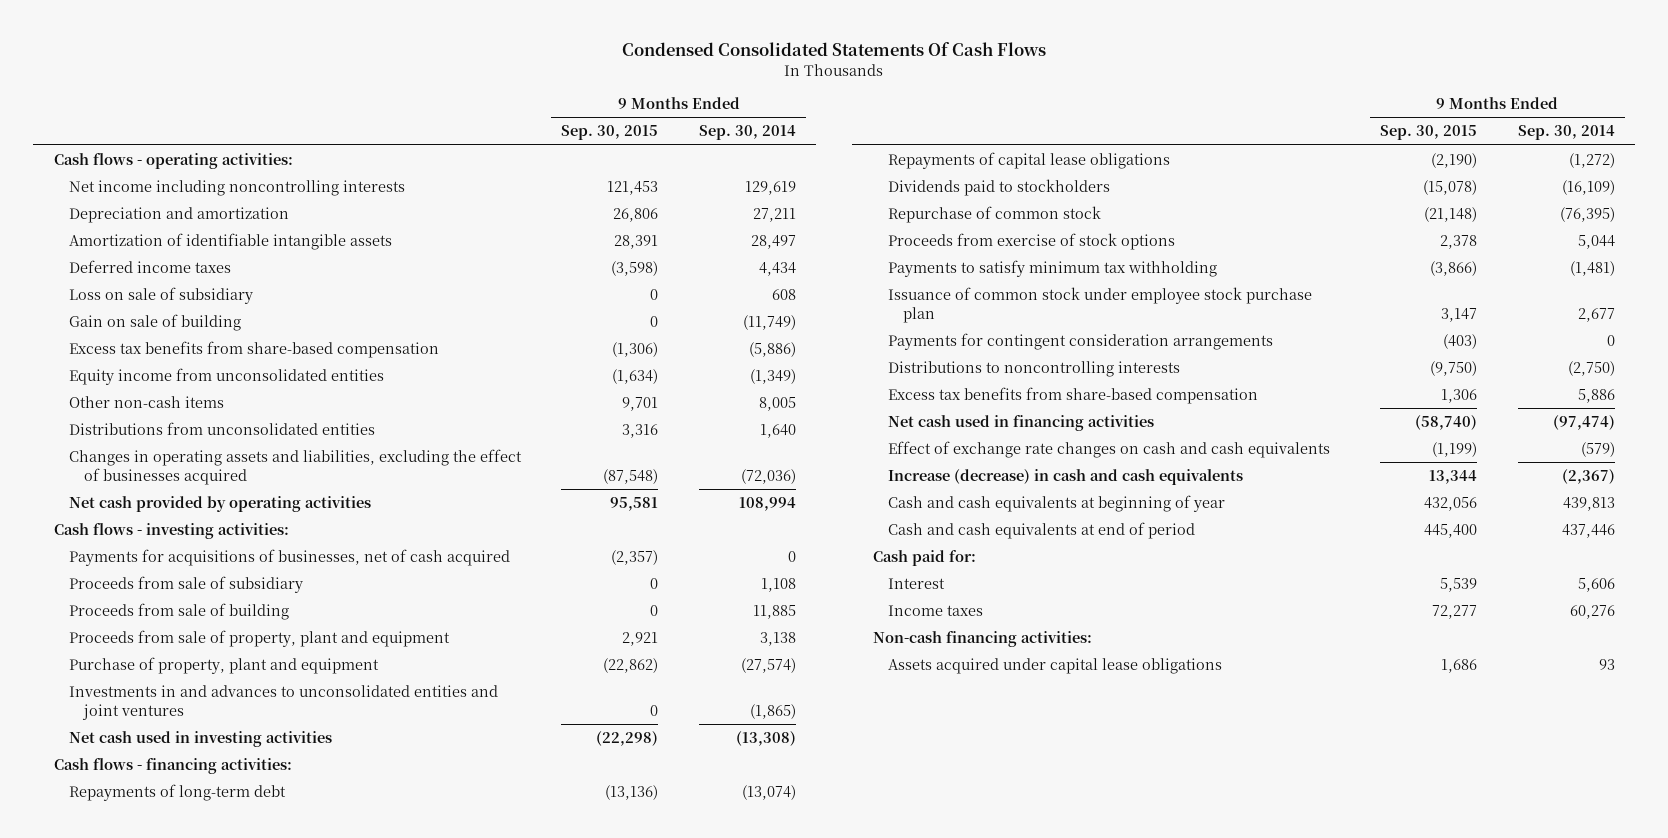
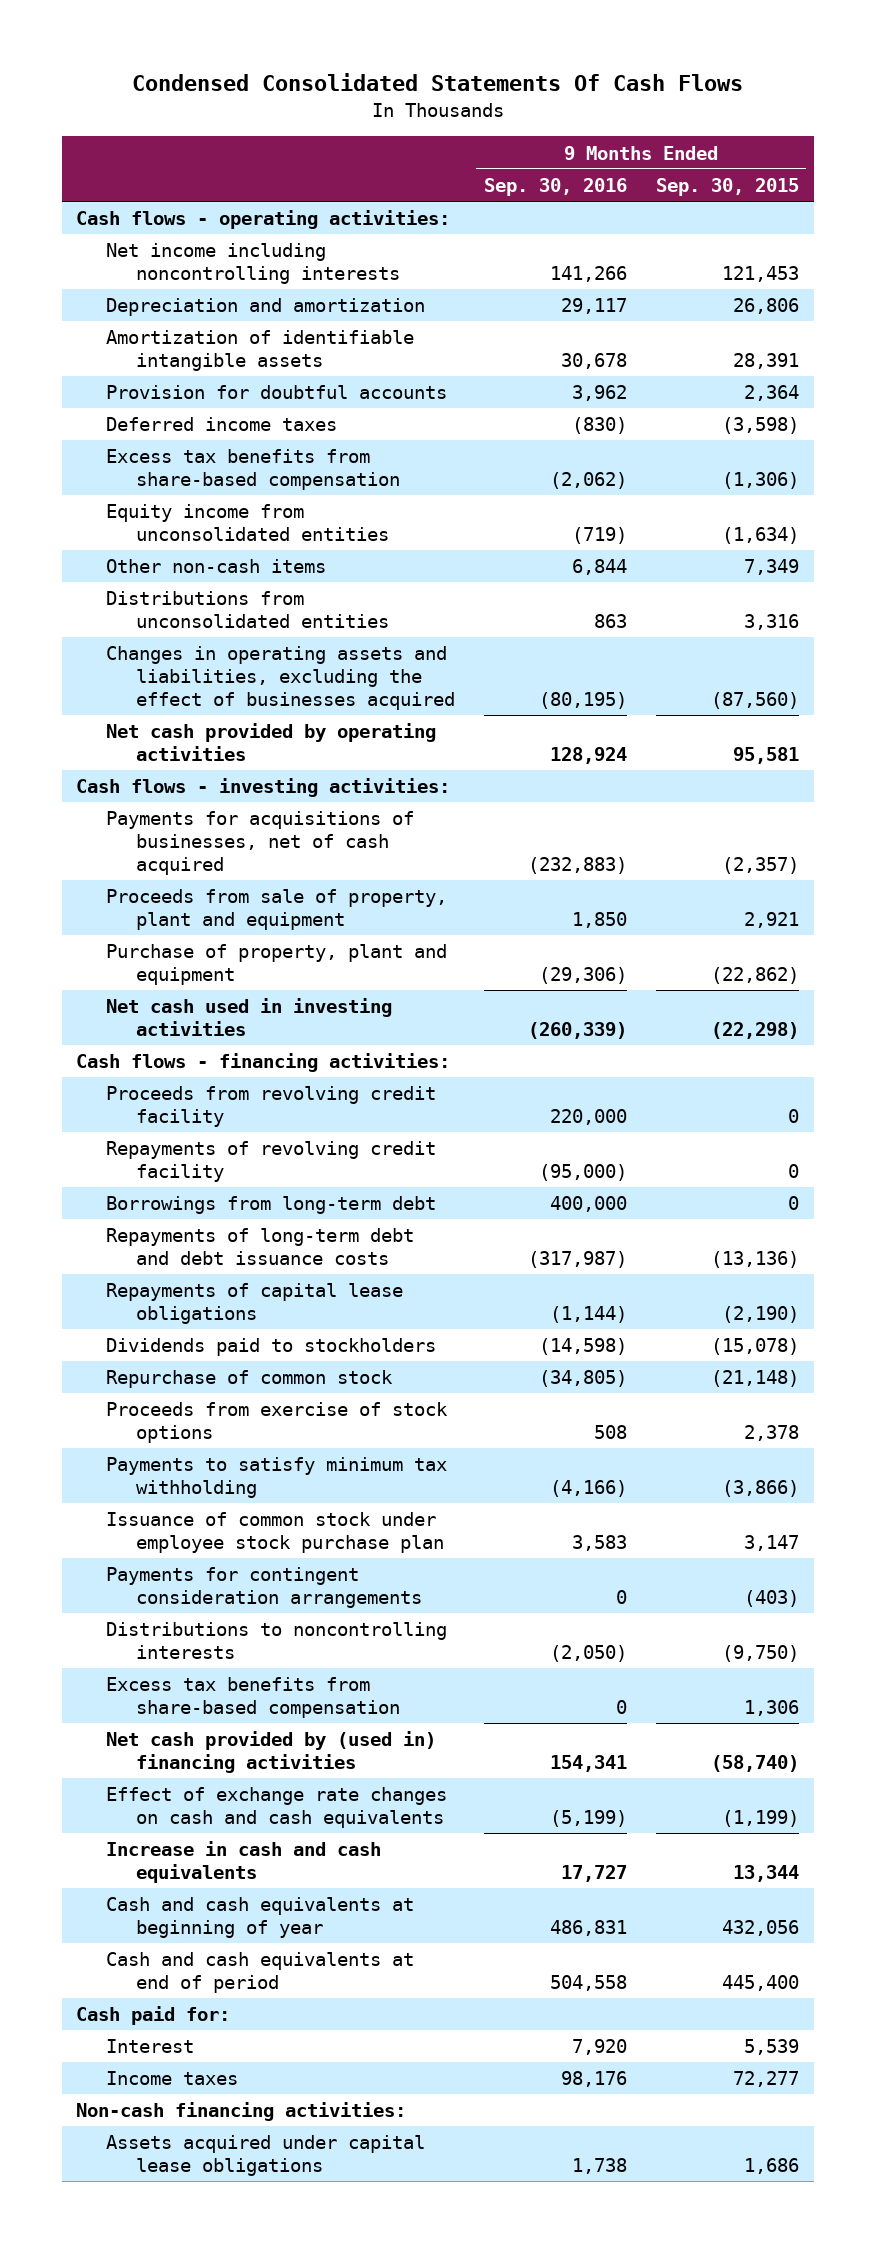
- | 9 Months Ended Sep. 30, 2015 | 9 Months Ended Sep. 30, 2014
+ | 9 Months Ended Sep. 30, 2016 | 9 Months Ended Sep. 30, 2015
+ Provision for doubtful accounts | 3,962 | 2,364
- Loss on sale of subsidiary | 0 | 608
- Gain on sale of building | 0 | (11,749)
- Other non-cash items | 9,701 | 8,005
+ Other non-cash items | 6,844 | 7,349
- Changes in operating assets and liabilities, excluding the effect of businesses acquired | (87,548) | (72,036)
+ Changes in operating assets and liabilities, excluding the effect of businesses acquired | (80,195) | (87,560)
- Proceeds from sale of subsidiary | 0 | 1,108
- Proceeds from sale of building | 0 | 11,885
- Investments in and advances to unconsolidated entities and joint ventures | 0 | (1,865)
- Repayments of long-term debt | (13,136) | (13,074)
+ Proceeds from revolving credit facility | 220,000 | 0
+ Repayments of revolving credit facility | (95,000) | 0
+ Borrowings from long-term debt | 400,000 | 0
+ Repayments of long-term debt and debt issuance costs | (317,987) | (13,136)
- Net cash used in financing activities | (58,740) | (97,474)
+ Net cash provided by (used in) financing activities | 154,341 | (58,740)
- Increase (decrease) in cash and cash equivalents | 13,344 | (2,367)
+ Increase in cash and cash equivalents | 17,727 | 13,344

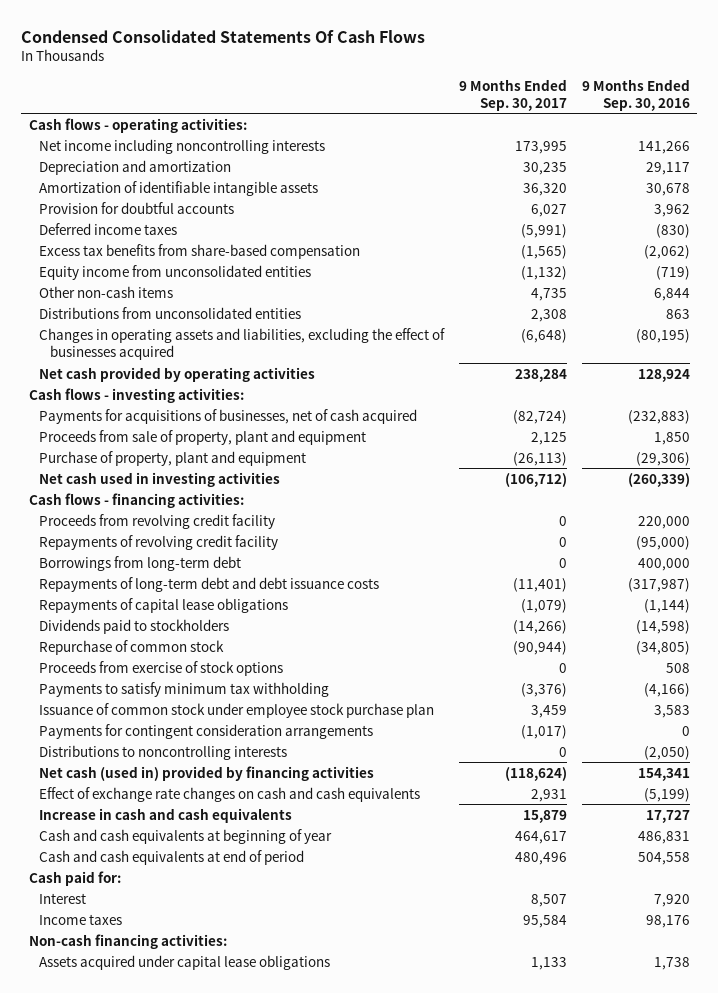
- | 9 Months Ended Sep. 30, 2016 | 9 Months Ended Sep. 30, 2015
+ | 9 Months Ended Sep. 30, 2017 | 9 Months Ended Sep. 30, 2016
- Excess tax benefits from share-based compensation | 0 | 1,306
- Net cash provided by (used in) financing activities | 154,341 | (58,740)
+ Net cash (used in) provided by financing activities | (118,624) | 154,341

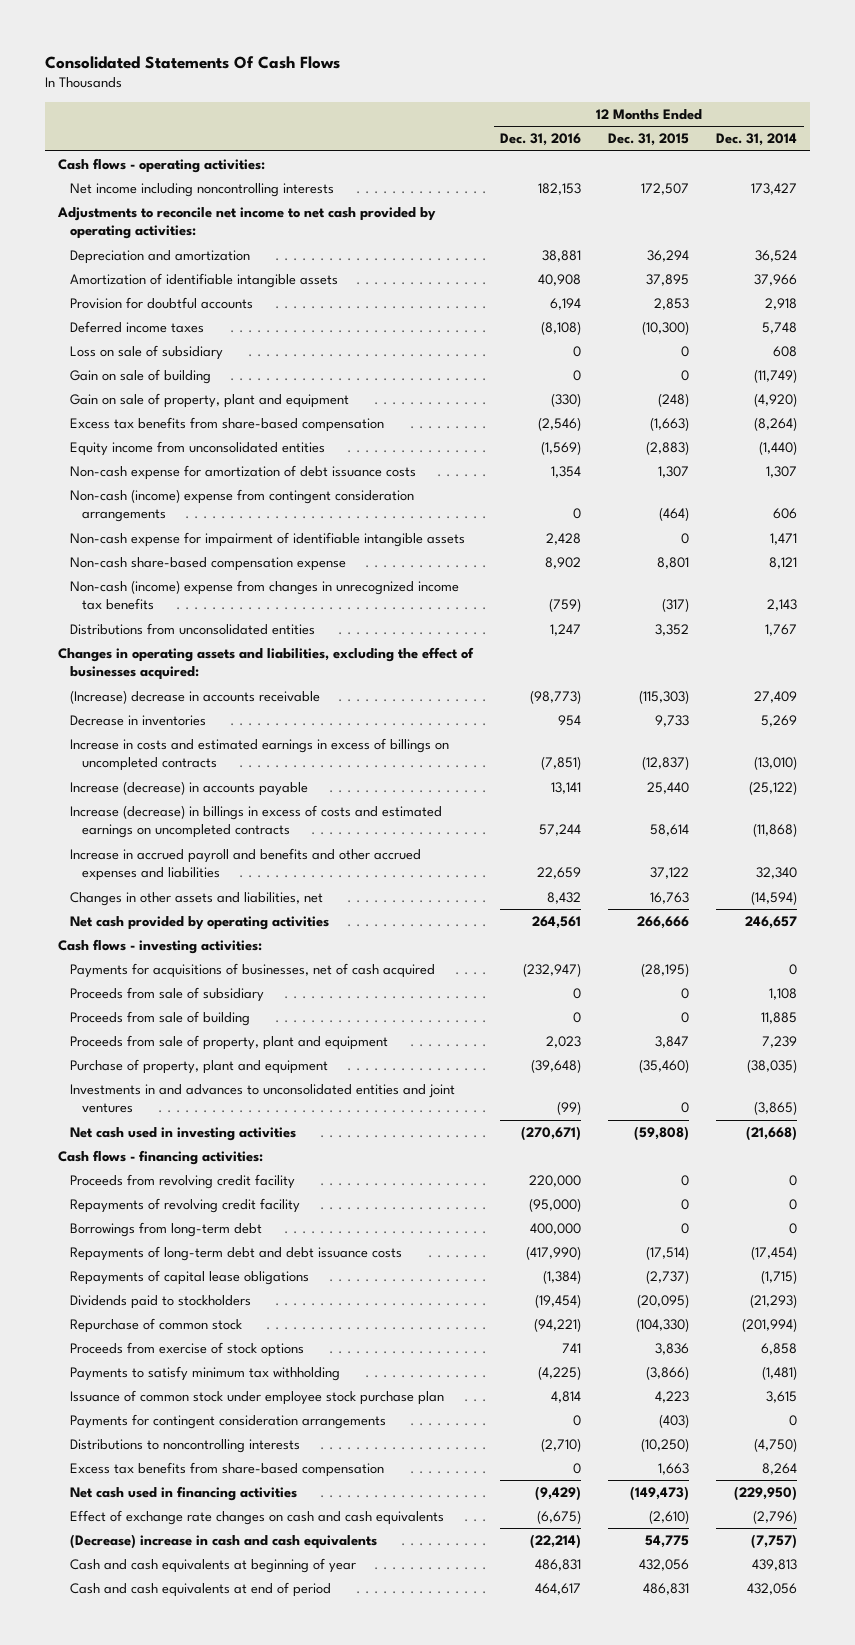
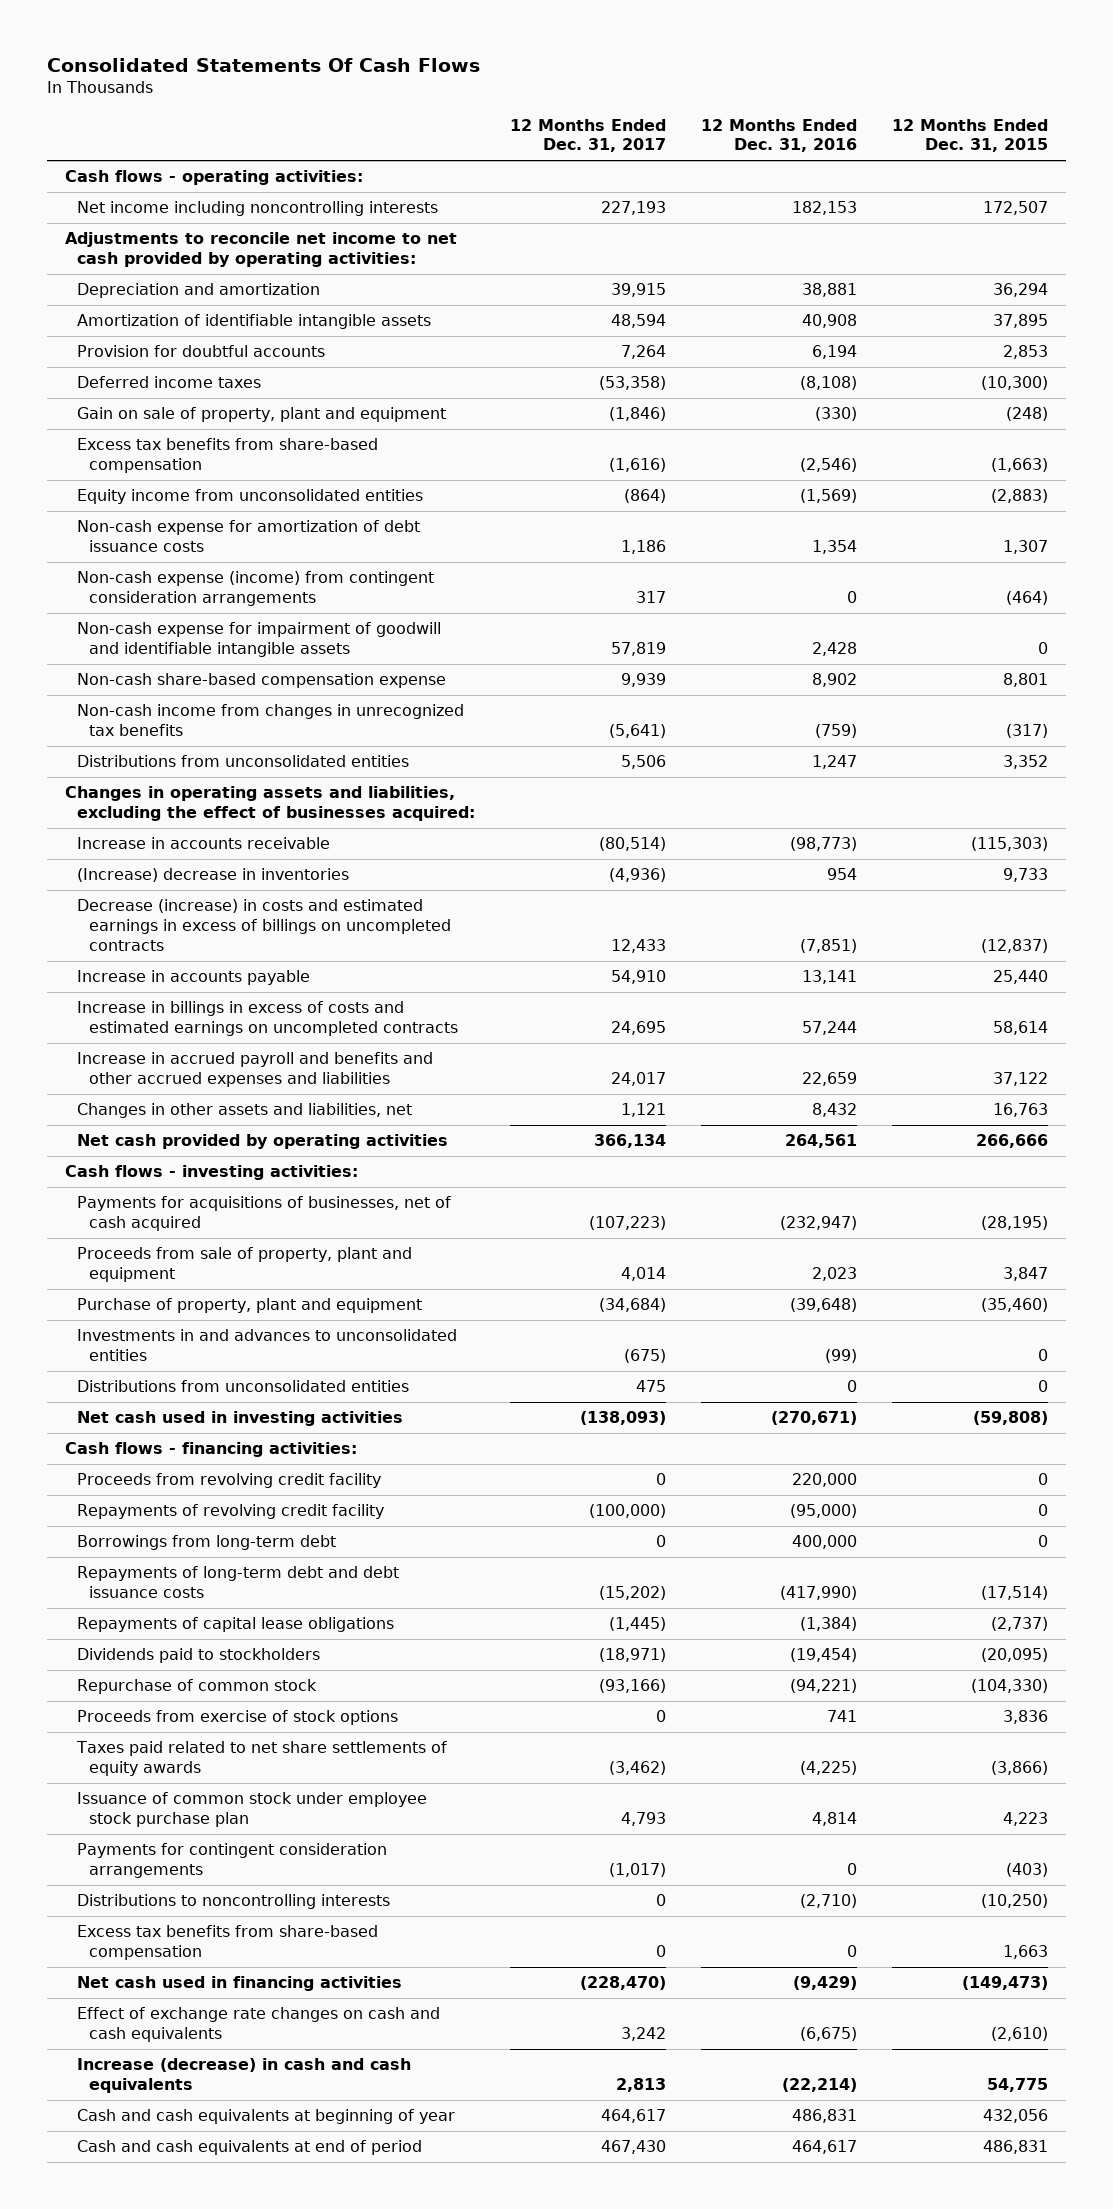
- | 12 Months Ended Dec. 31, 2016 | 12 Months Ended Dec. 31, 2015 | 12 Months Ended Dec. 31, 2014
+ | 12 Months Ended Dec. 31, 2017 | 12 Months Ended Dec. 31, 2016 | 12 Months Ended Dec. 31, 2015
- Loss on sale of subsidiary | 0 | 0 | 608
- Gain on sale of building | 0 | 0 | (11,749)
- Non-cash (income) expense from contingent consideration arrangements | 0 | (464) | 606
- Non-cash expense for impairment of identifiable intangible assets | 2,428 | 0 | 1,471
+ Non-cash expense (income) from contingent consideration arrangements | 317 | 0 | (464)
+ Non-cash expense for impairment of goodwill and identifiable intangible assets | 57,819 | 2,428 | 0
- Non-cash (income) expense from changes in unrecognized income tax benefits | (759) | (317) | 2,143
+ Non-cash income from changes in unrecognized tax benefits | (5,641) | (759) | (317)
- (Increase) decrease in accounts receivable | (98,773) | (115,303) | 27,409
- Decrease in inventories | 954 | 9,733 | 5,269
- Increase in costs and estimated earnings in excess of billings on uncompleted contracts | (7,851) | (12,837) | (13,010)
- Increase (decrease) in accounts payable | 13,141 | 25,440 | (25,122)
- Increase (decrease) in billings in excess of costs and estimated earnings on uncompleted contracts | 57,244 | 58,614 | (11,868)
+ Increase in accounts receivable | (80,514) | (98,773) | (115,303)
+ (Increase) decrease in inventories | (4,936) | 954 | 9,733
+ Decrease (increase) in costs and estimated earnings in excess of billings on uncompleted contracts | 12,433 | (7,851) | (12,837)
+ Increase in accounts payable | 54,910 | 13,141 | 25,440
+ Increase in billings in excess of costs and estimated earnings on uncompleted contracts | 24,695 | 57,244 | 58,614
- Proceeds from sale of subsidiary | 0 | 0 | 1,108
- Proceeds from sale of building | 0 | 0 | 11,885
- Investments in and advances to unconsolidated entities and joint ventures | (99) | 0 | (3,865)
+ Investments in and advances to unconsolidated entities | (675) | (99) | 0
+ Distributions from unconsolidated entities | 475 | 0 | 0
- Payments to satisfy minimum tax withholding | (4,225) | (3,866) | (1,481)
+ Taxes paid related to net share settlements of equity awards | (3,462) | (4,225) | (3,866)
- (Decrease) increase in cash and cash equivalents | (22,214) | 54,775 | (7,757)
+ Increase (decrease) in cash and cash equivalents | 2,813 | (22,214) | 54,775

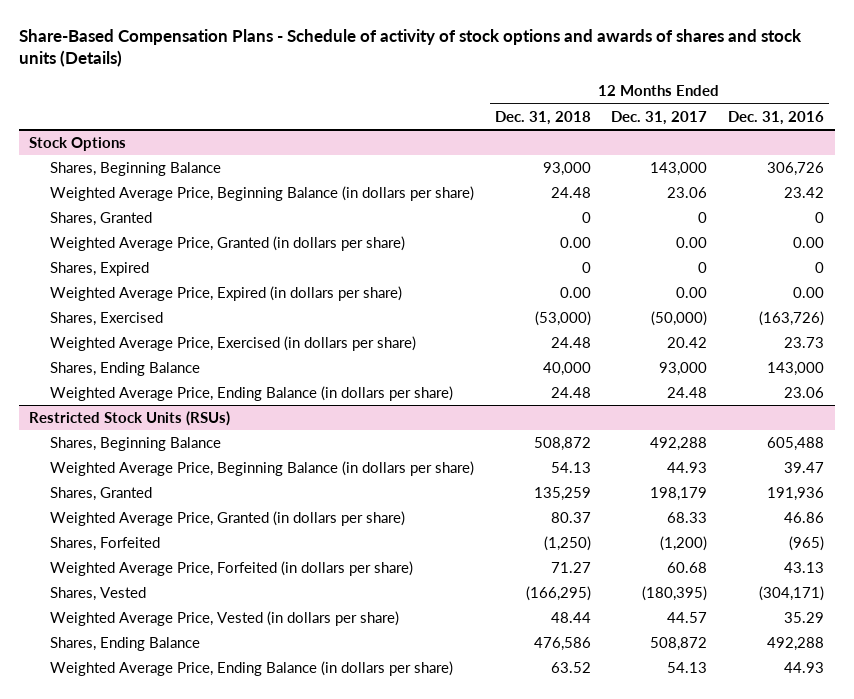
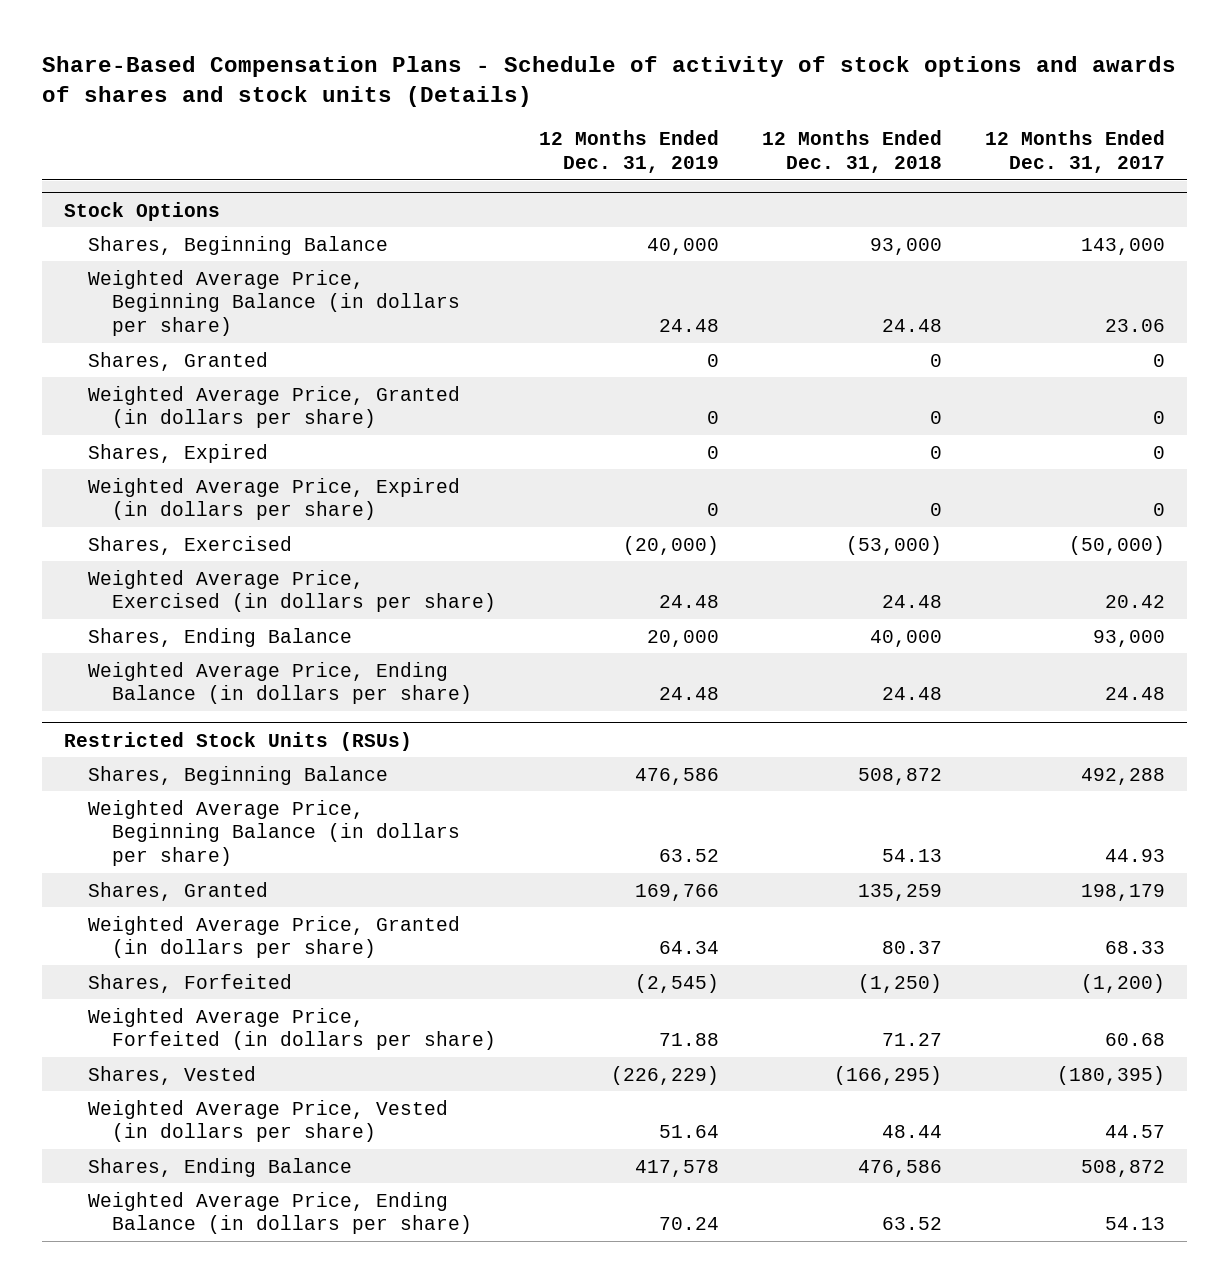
- | 12 Months Ended Dec. 31, 2018 | 12 Months Ended Dec. 31, 2017 | 12 Months Ended Dec. 31, 2016
+ | 12 Months Ended Dec. 31, 2019 | 12 Months Ended Dec. 31, 2018 | 12 Months Ended Dec. 31, 2017
@ Stock Options
- Weighted Average Price, Granted (in dollars per share) | 0.00 | 0.00 | 0.00
+ Weighted Average Price, Granted (in dollars per share) | 0 | 0 | 0
- Weighted Average Price, Expired (in dollars per share) | 0.00 | 0.00 | 0.00
+ Weighted Average Price, Expired (in dollars per share) | 0 | 0 | 0

